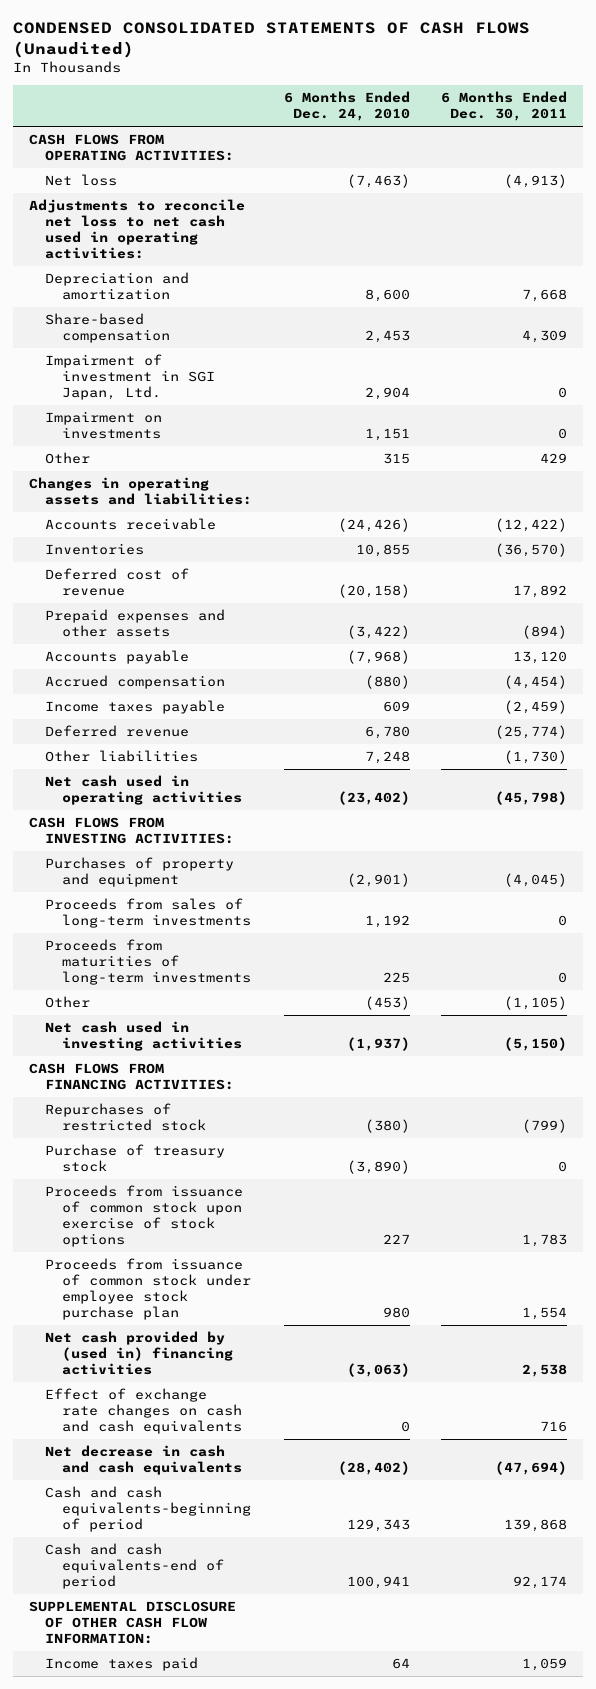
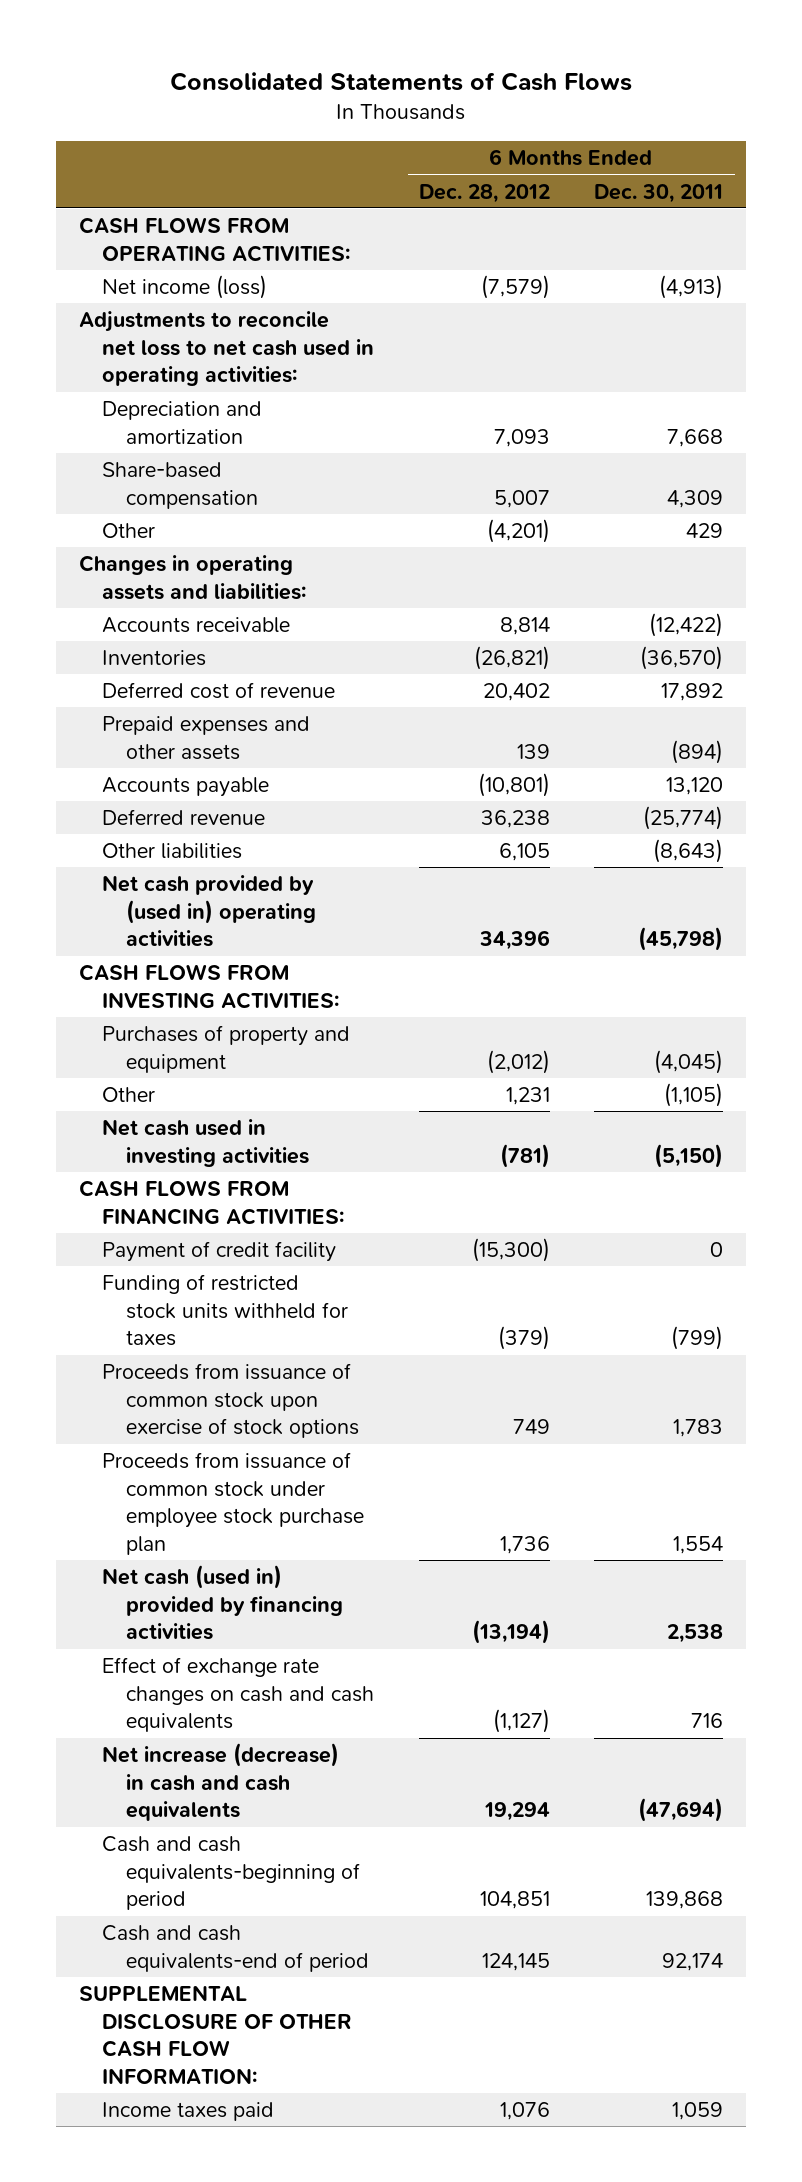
- CONDENSED CONSOLIDATED STATEMENTS OF CASH FLOWS (Unaudited)
+ Consolidated Statements of Cash Flows
- | 6 Months Ended Dec. 24, 2010 | 6 Months Ended Dec. 30, 2011
+ | 6 Months Ended Dec. 28, 2012 | 6 Months Ended Dec. 30, 2011
- Net loss | (7,463) | (4,913)
+ Net income (loss) | (7,579) | (4,913)
- Impairment of investment in SGI Japan, Ltd. | 2,904 | 0
- Impairment on investments | 1,151 | 0
- Accrued compensation | (880) | (4,454)
- Income taxes payable | 609 | (2,459)
- Other liabilities | 7,248 | (1,730)
- Net cash used in operating activities | (23,402) | (45,798)
+ Other liabilities | 6,105 | (8,643)
+ Net cash provided by (used in) operating activities | 34,396 | (45,798)
- Proceeds from sales of long-term investments | 1,192 | 0
- Proceeds from maturities of long-term investments | 225 | 0
- Repurchases of restricted stock | (380) | (799)
- Purchase of treasury stock | (3,890) | 0
+ Payment of credit facility | (15,300) | 0
+ Funding of restricted stock units withheld for taxes | (379) | (799)
- Net cash provided by (used in) financing activities | (3,063) | 2,538
+ Net cash (used in) provided by financing activities | (13,194) | 2,538
- Net decrease in cash and cash equivalents | (28,402) | (47,694)
+ Net increase (decrease) in cash and cash equivalents | 19,294 | (47,694)

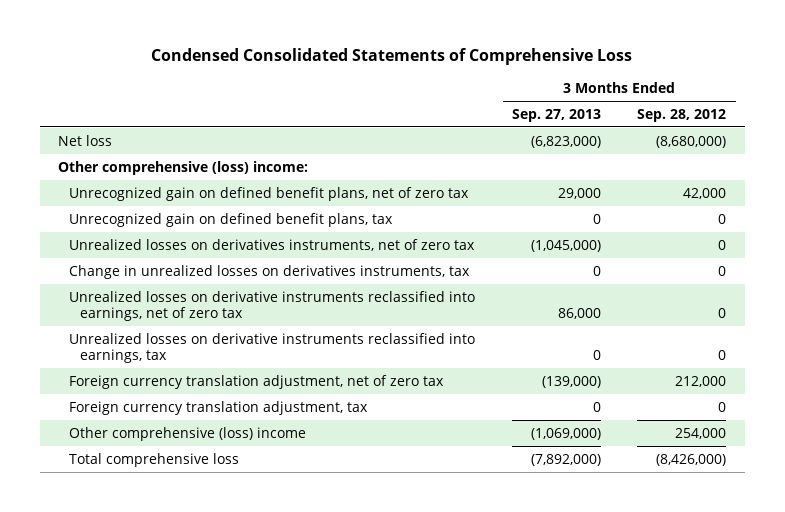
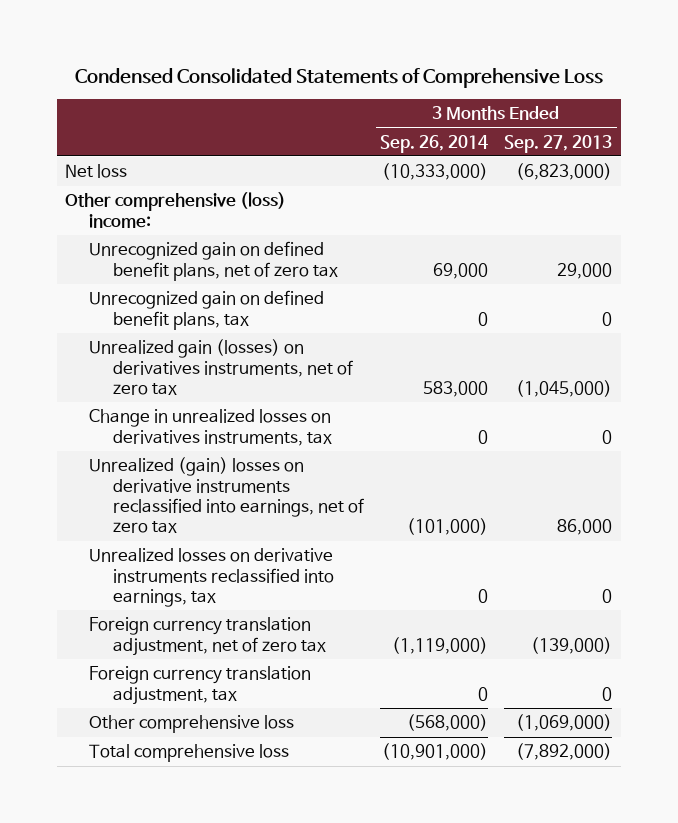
- | 3 Months Ended Sep. 27, 2013 | 3 Months Ended Sep. 28, 2012
+ | 3 Months Ended Sep. 26, 2014 | 3 Months Ended Sep. 27, 2013
- Unrealized losses on derivatives instruments, net of zero tax | (1,045,000) | 0
+ Unrealized gain (losses) on derivatives instruments, net of zero tax | 583,000 | (1,045,000)
- Unrealized losses on derivative instruments reclassified into earnings, net of zero tax | 86,000 | 0
+ Unrealized (gain) losses on derivative instruments reclassified into earnings, net of zero tax | (101,000) | 86,000
- Other comprehensive (loss) income | (1,069,000) | 254,000
+ Other comprehensive loss | (568,000) | (1,069,000)

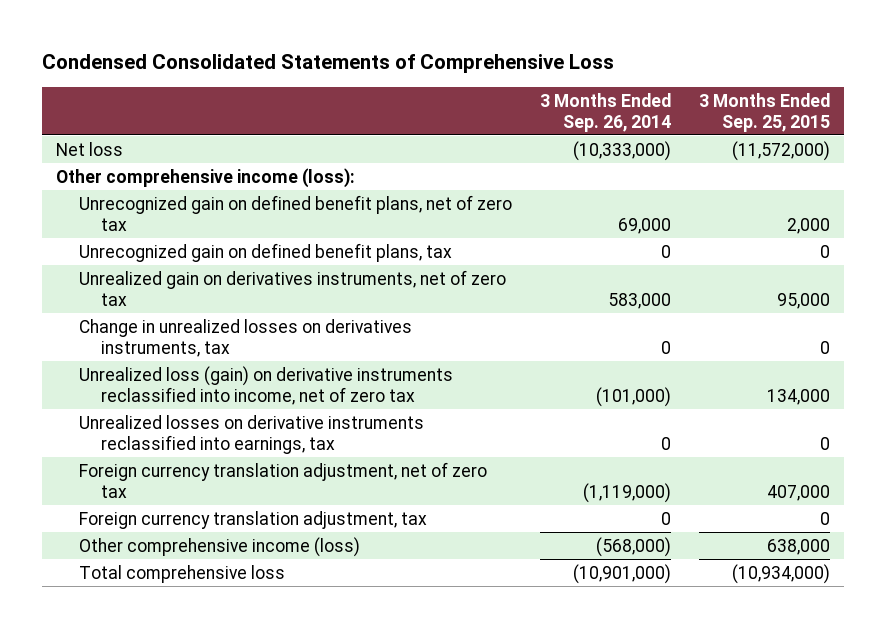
- | 3 Months Ended Sep. 26, 2014 | 3 Months Ended Sep. 27, 2013
+ | 3 Months Ended Sep. 26, 2014 | 3 Months Ended Sep. 25, 2015
- Other comprehensive (loss) income:
+ Other comprehensive income (loss):
- Unrealized gain (losses) on derivatives instruments, net of zero tax | 583,000 | (1,045,000)
+ Unrealized gain on derivatives instruments, net of zero tax | 583,000 | 95,000
- Unrealized (gain) losses on derivative instruments reclassified into earnings, net of zero tax | (101,000) | 86,000
+ Unrealized loss (gain) on derivative instruments reclassified into income, net of zero tax | (101,000) | 134,000
- Other comprehensive loss | (568,000) | (1,069,000)
+ Other comprehensive income (loss) | (568,000) | 638,000

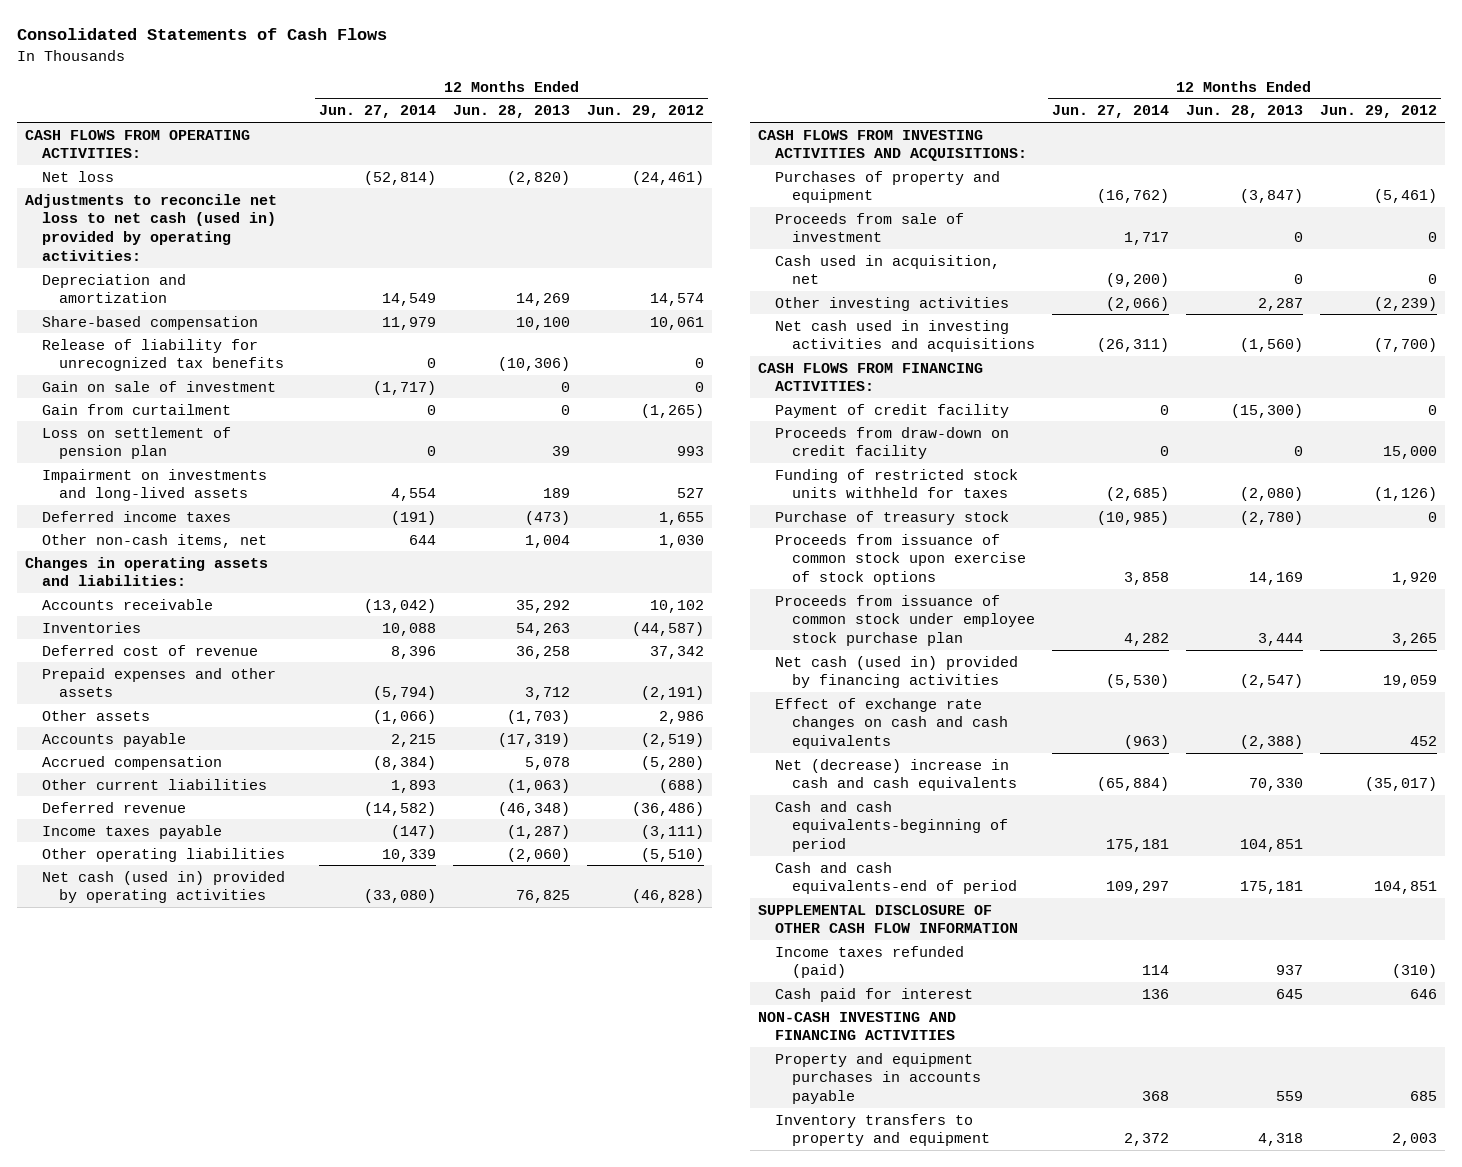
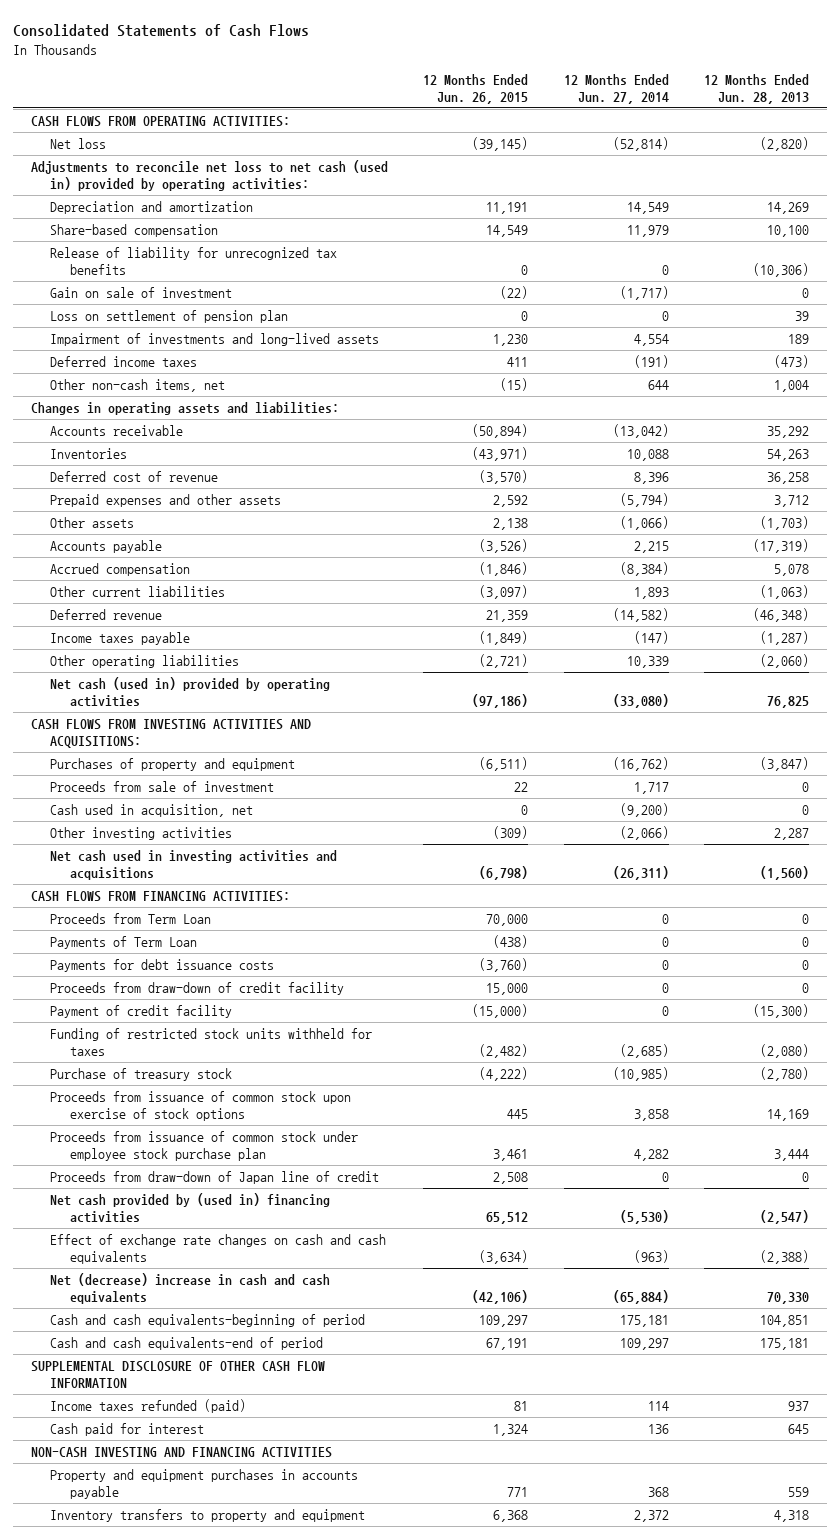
- | 12 Months Ended Jun. 27, 2014 | 12 Months Ended Jun. 28, 2013 | 12 Months Ended Jun. 29, 2012
+ | 12 Months Ended Jun. 26, 2015 | 12 Months Ended Jun. 27, 2014 | 12 Months Ended Jun. 28, 2013
- Gain from curtailment | 0 | 0 | (1,265)
- Impairment on investments and long-lived assets | 4,554 | 189 | 527
+ Impairment of investments and long-lived assets | 1,230 | 4,554 | 189
+ Proceeds from Term Loan | 70,000 | 0 | 0
+ Payments of Term Loan | (438) | 0 | 0
+ Payments for debt issuance costs | (3,760) | 0 | 0
+ Proceeds from draw-down of credit facility | 15,000 | 0 | 0
- Proceeds from draw-down on credit facility | 0 | 0 | 15,000
- Net cash (used in) provided by financing activities | (5,530) | (2,547) | 19,059
+ Proceeds from draw-down of Japan line of credit | 2,508 | 0 | 0
+ Net cash provided by (used in) financing activities | 65,512 | (5,530) | (2,547)

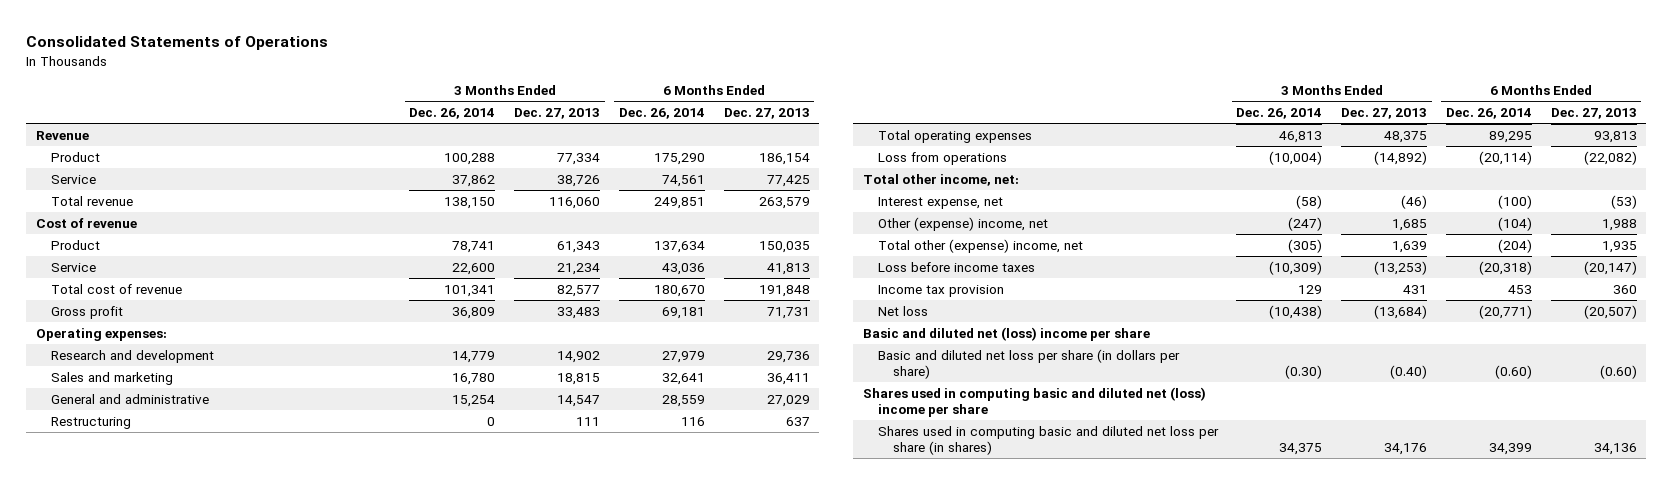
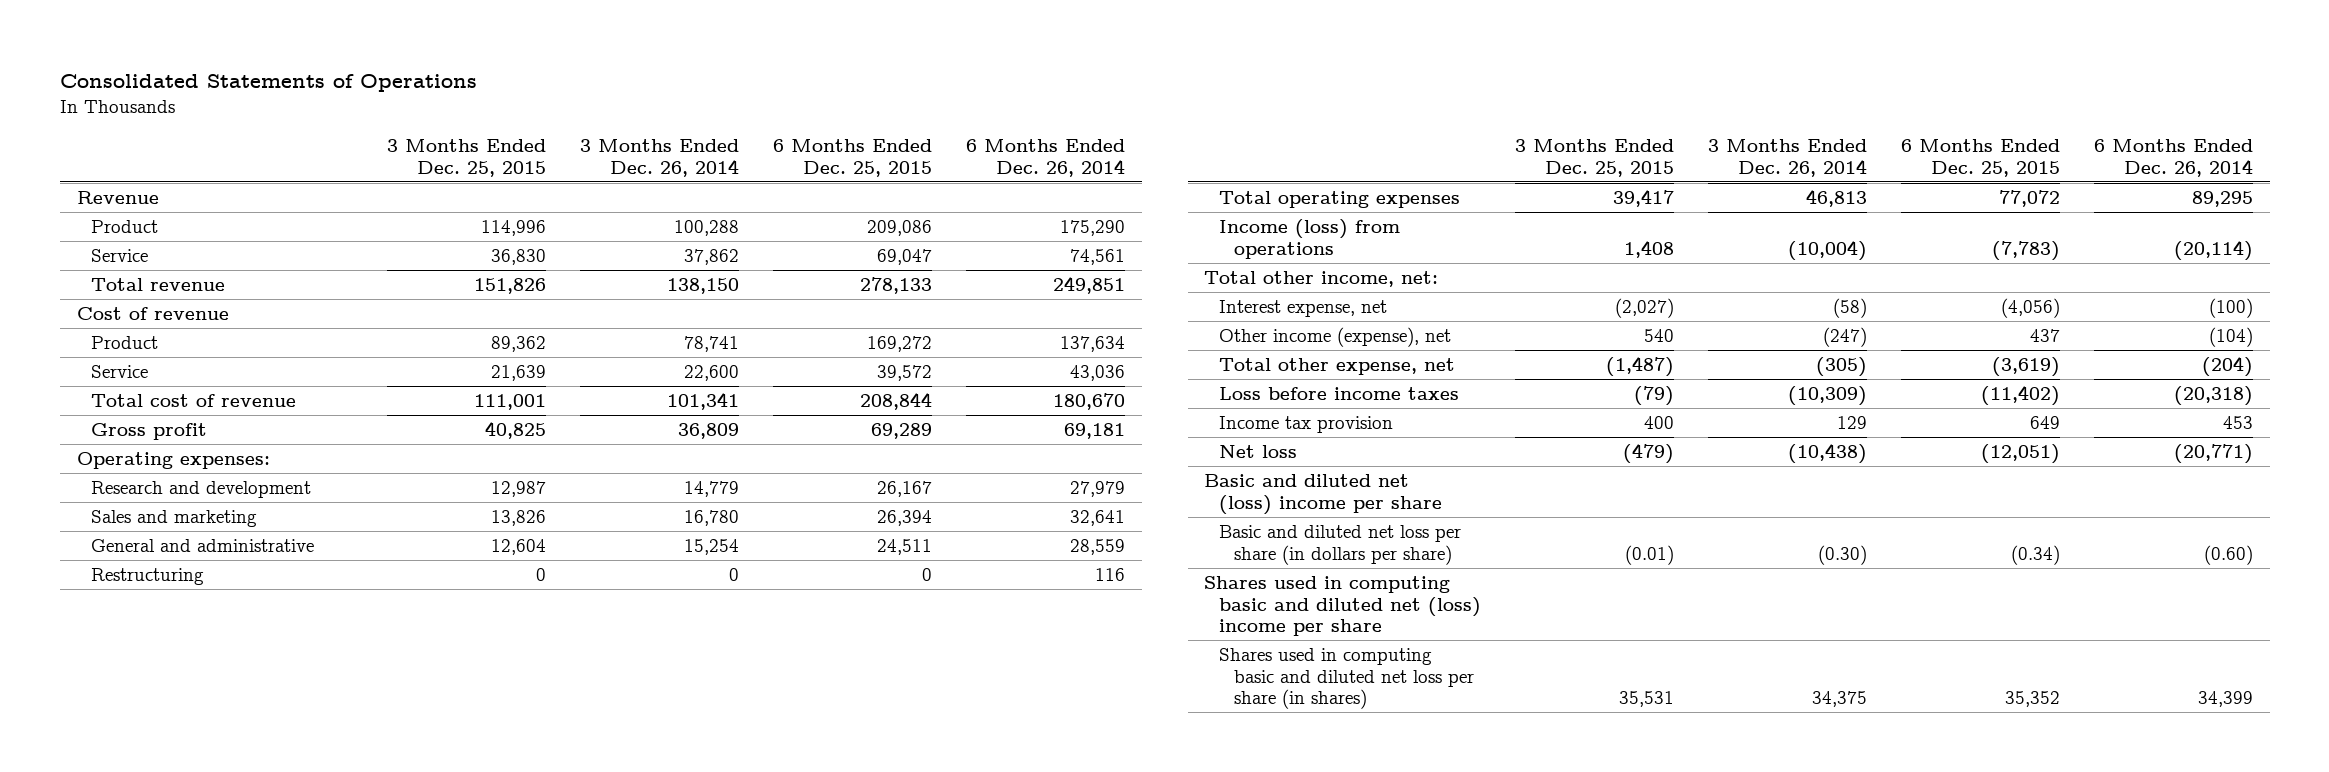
- | 3 Months Ended Dec. 26, 2014 | 3 Months Ended Dec. 27, 2013 | 6 Months Ended Dec. 26, 2014 | 6 Months Ended Dec. 27, 2013
+ | 3 Months Ended Dec. 25, 2015 | 3 Months Ended Dec. 26, 2014 | 6 Months Ended Dec. 25, 2015 | 6 Months Ended Dec. 26, 2014
- Loss from operations | (10,004) | (14,892) | (20,114) | (22,082)
+ Income (loss) from operations | 1,408 | (10,004) | (7,783) | (20,114)
- Other (expense) income, net | (247) | 1,685 | (104) | 1,988
- Total other (expense) income, net | (305) | 1,639 | (204) | 1,935
+ Other income (expense), net | 540 | (247) | 437 | (104)
+ Total other expense, net | (1,487) | (305) | (3,619) | (204)

